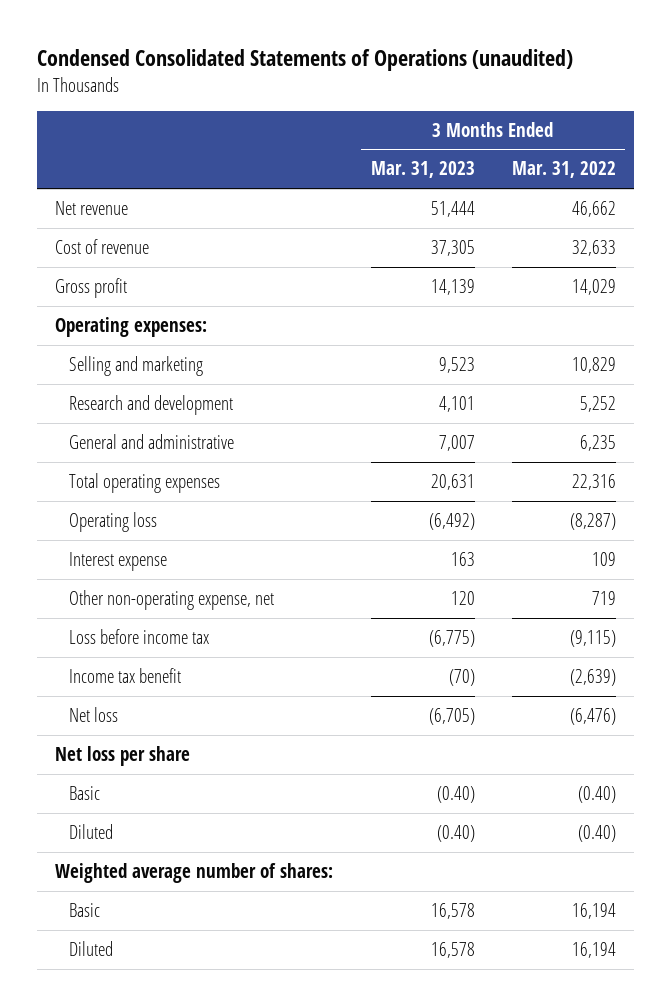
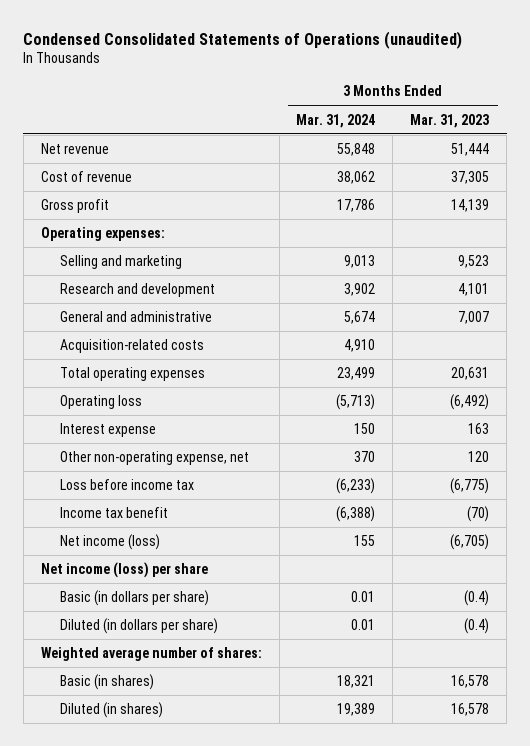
- | 3 Months Ended Mar. 31, 2023 | 3 Months Ended Mar. 31, 2022
+ | 3 Months Ended Mar. 31, 2024 | 3 Months Ended Mar. 31, 2023
+ Acquisition-related costs | 4,910 |
- Net loss | (6,705) | (6,476)
- Net loss per share
- Basic | (0.40) | (0.40)
- Diluted | (0.40) | (0.40)
+ Net income (loss) | 155 | (6,705)
+ Net income (loss) per share
+ Basic (in dollars per share) | 0.01 | (0.4)
+ Diluted (in dollars per share) | 0.01 | (0.4)
- Basic | 16,578 | 16,194
- Diluted | 16,578 | 16,194
+ Basic (in shares) | 18,321 | 16,578
+ Diluted (in shares) | 19,389 | 16,578

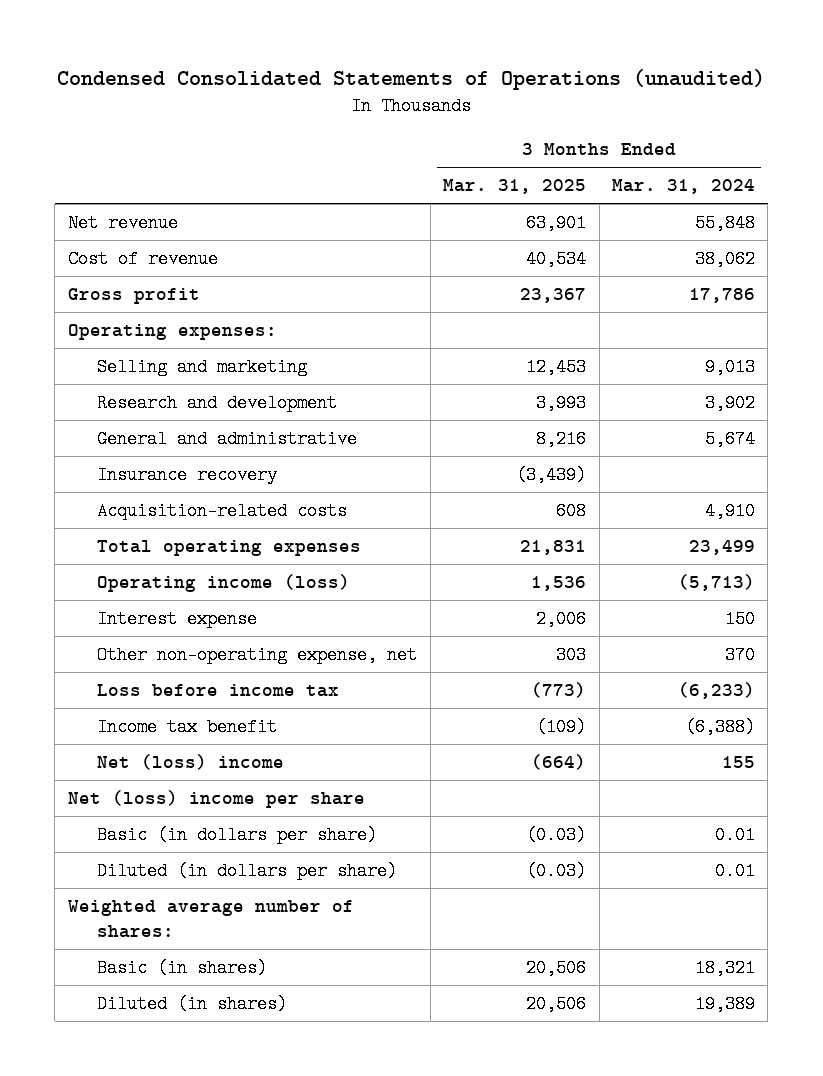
- | 3 Months Ended Mar. 31, 2024 | 3 Months Ended Mar. 31, 2023
+ | 3 Months Ended Mar. 31, 2025 | 3 Months Ended Mar. 31, 2024
+ Insurance recovery | (3,439) |
- Operating loss | (5,713) | (6,492)
+ Operating income (loss) | 1,536 | (5,713)
- Net income (loss) | 155 | (6,705)
- Net income (loss) per share
+ Net (loss) income | (664) | 155
+ Net (loss) income per share

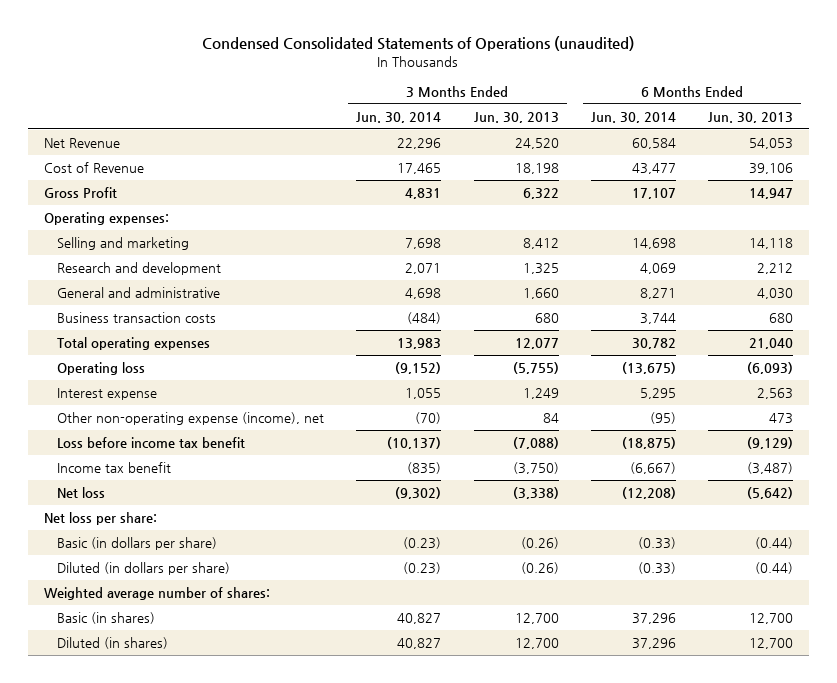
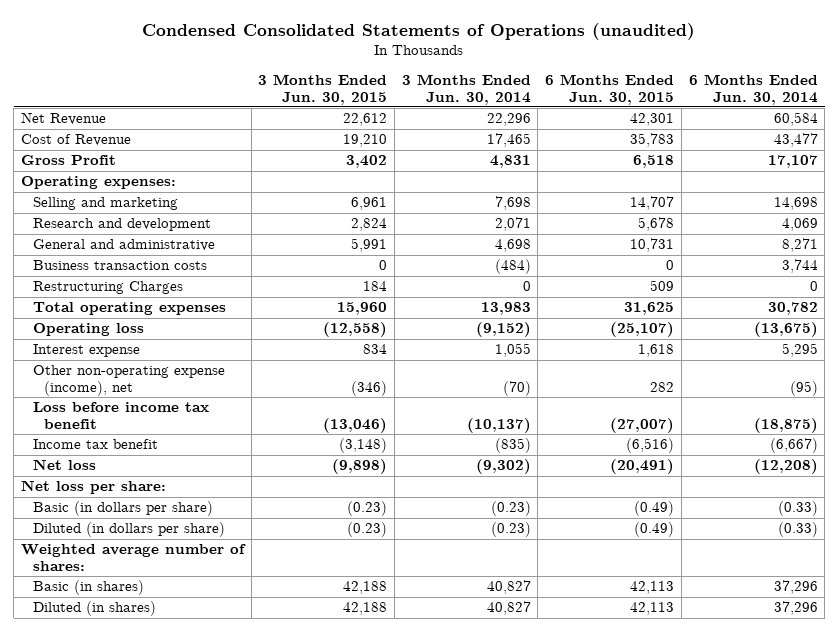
- | 3 Months Ended Jun. 30, 2014 | 3 Months Ended Jun. 30, 2013 | 6 Months Ended Jun. 30, 2014 | 6 Months Ended Jun. 30, 2013
+ | 3 Months Ended Jun. 30, 2015 | 3 Months Ended Jun. 30, 2014 | 6 Months Ended Jun. 30, 2015 | 6 Months Ended Jun. 30, 2014
+ Restructuring Charges | 184 | 0 | 509 | 0

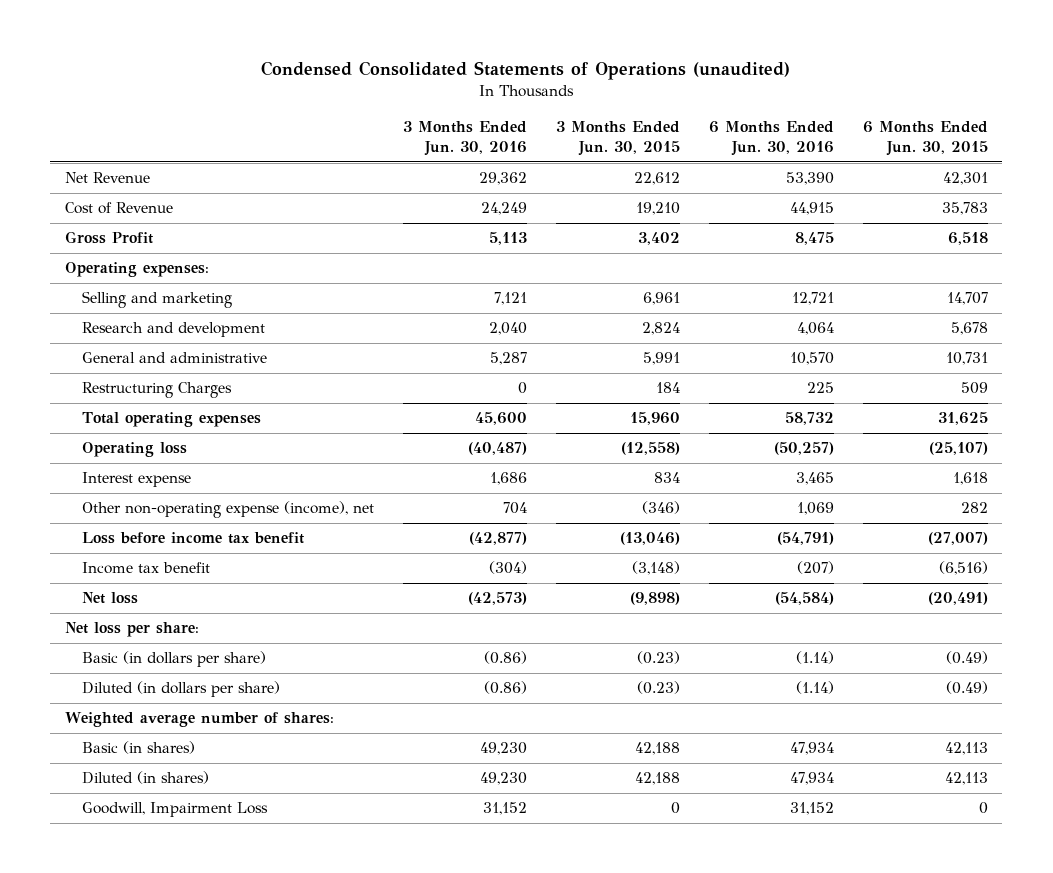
- | 3 Months Ended Jun. 30, 2015 | 3 Months Ended Jun. 30, 2014 | 6 Months Ended Jun. 30, 2015 | 6 Months Ended Jun. 30, 2014
+ | 3 Months Ended Jun. 30, 2016 | 3 Months Ended Jun. 30, 2015 | 6 Months Ended Jun. 30, 2016 | 6 Months Ended Jun. 30, 2015
- Business transaction costs | 0 | (484) | 0 | 3,744
+ Goodwill, Impairment Loss | 31,152 | 0 | 31,152 | 0

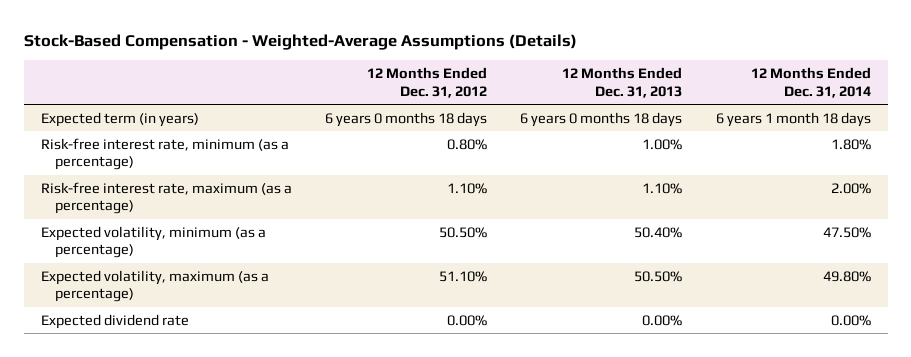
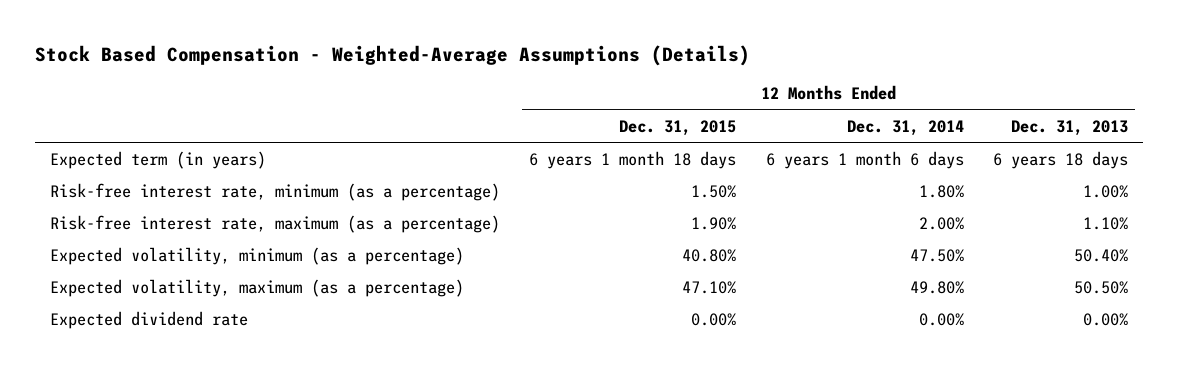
- Stock-Based Compensation - Weighted-Average Assumptions (Details)
+ Stock Based Compensation - Weighted-Average Assumptions (Details)
- | 12 Months Ended Dec. 31, 2012 | 12 Months Ended Dec. 31, 2013 | 12 Months Ended Dec. 31, 2014
+ | 12 Months Ended Dec. 31, 2015 | 12 Months Ended Dec. 31, 2014 | 12 Months Ended Dec. 31, 2013
- Expected term (in years) | 6 years 0 months 18 days | 6 years 0 months 18 days | 6 years 1 month 18 days
+ Expected term (in years) | 6 years 1 month 18 days | 6 years 1 month 6 days | 6 years 18 days

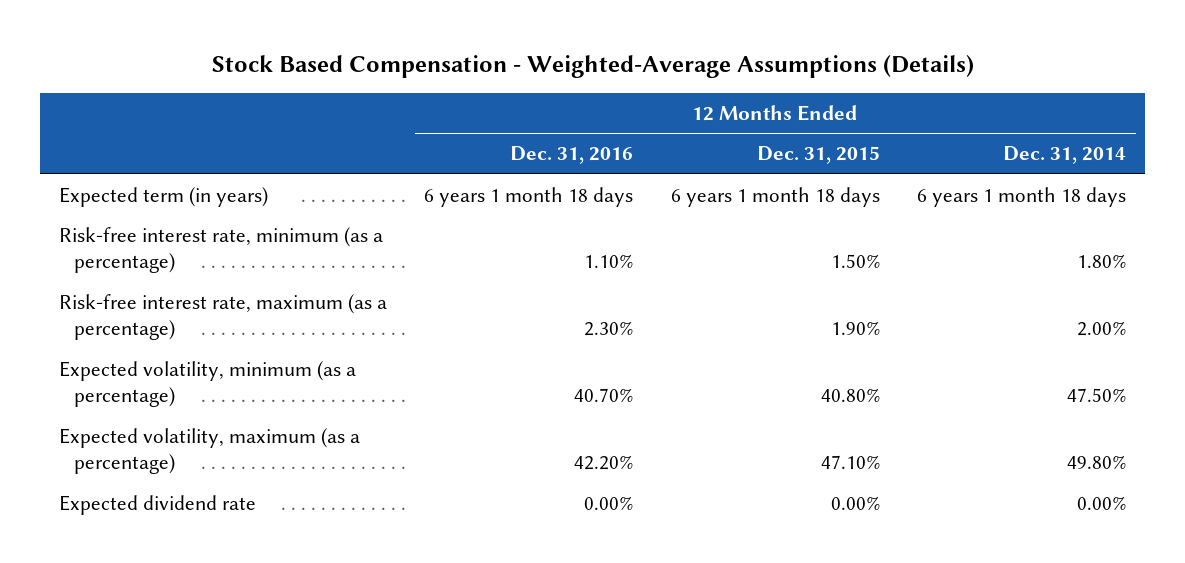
- | 12 Months Ended Dec. 31, 2015 | 12 Months Ended Dec. 31, 2014 | 12 Months Ended Dec. 31, 2013
+ | 12 Months Ended Dec. 31, 2016 | 12 Months Ended Dec. 31, 2015 | 12 Months Ended Dec. 31, 2014
- Expected term (in years) | 6 years 1 month 18 days | 6 years 1 month 6 days | 6 years 18 days
+ Expected term (in years) | 6 years 1 month 18 days | 6 years 1 month 18 days | 6 years 1 month 18 days

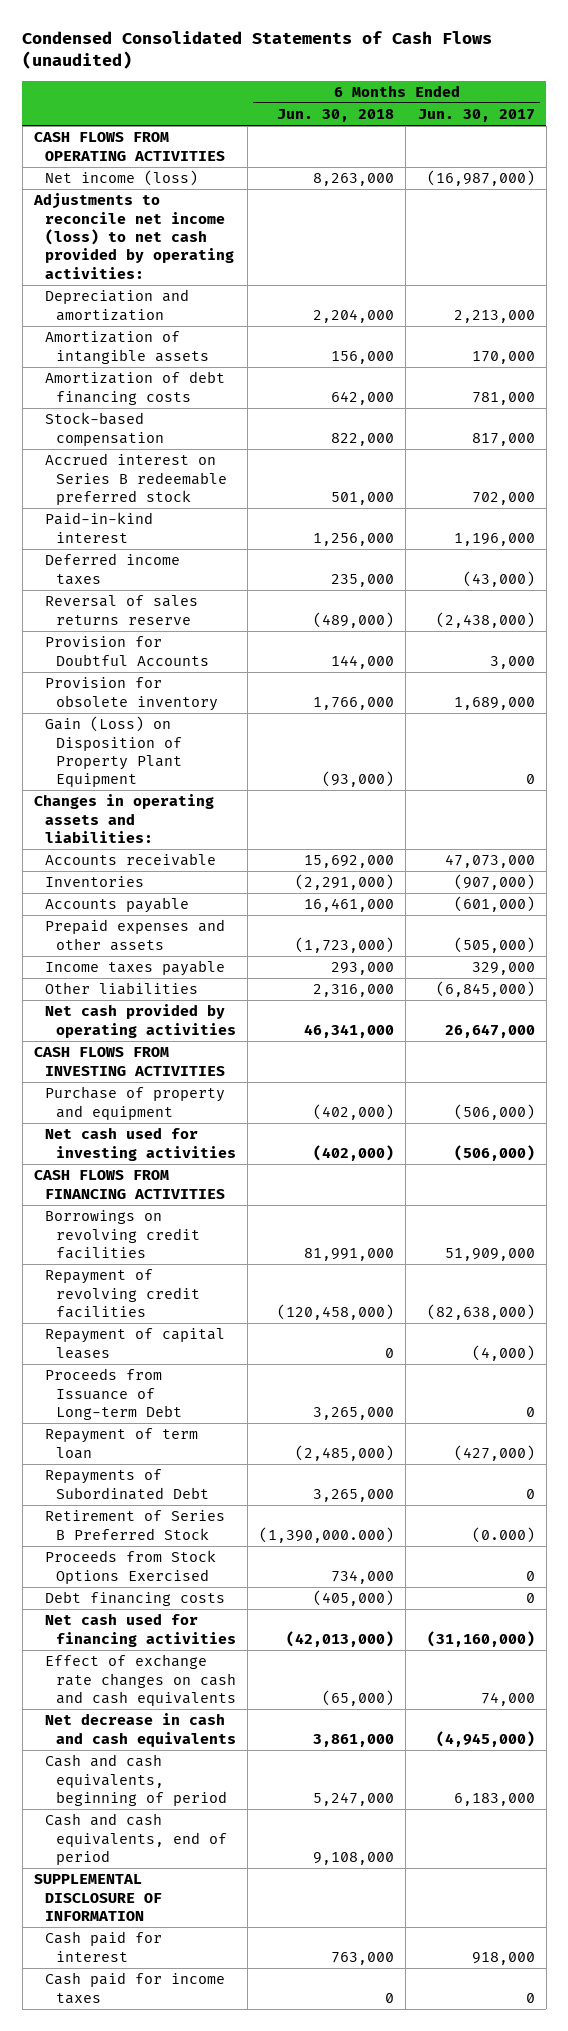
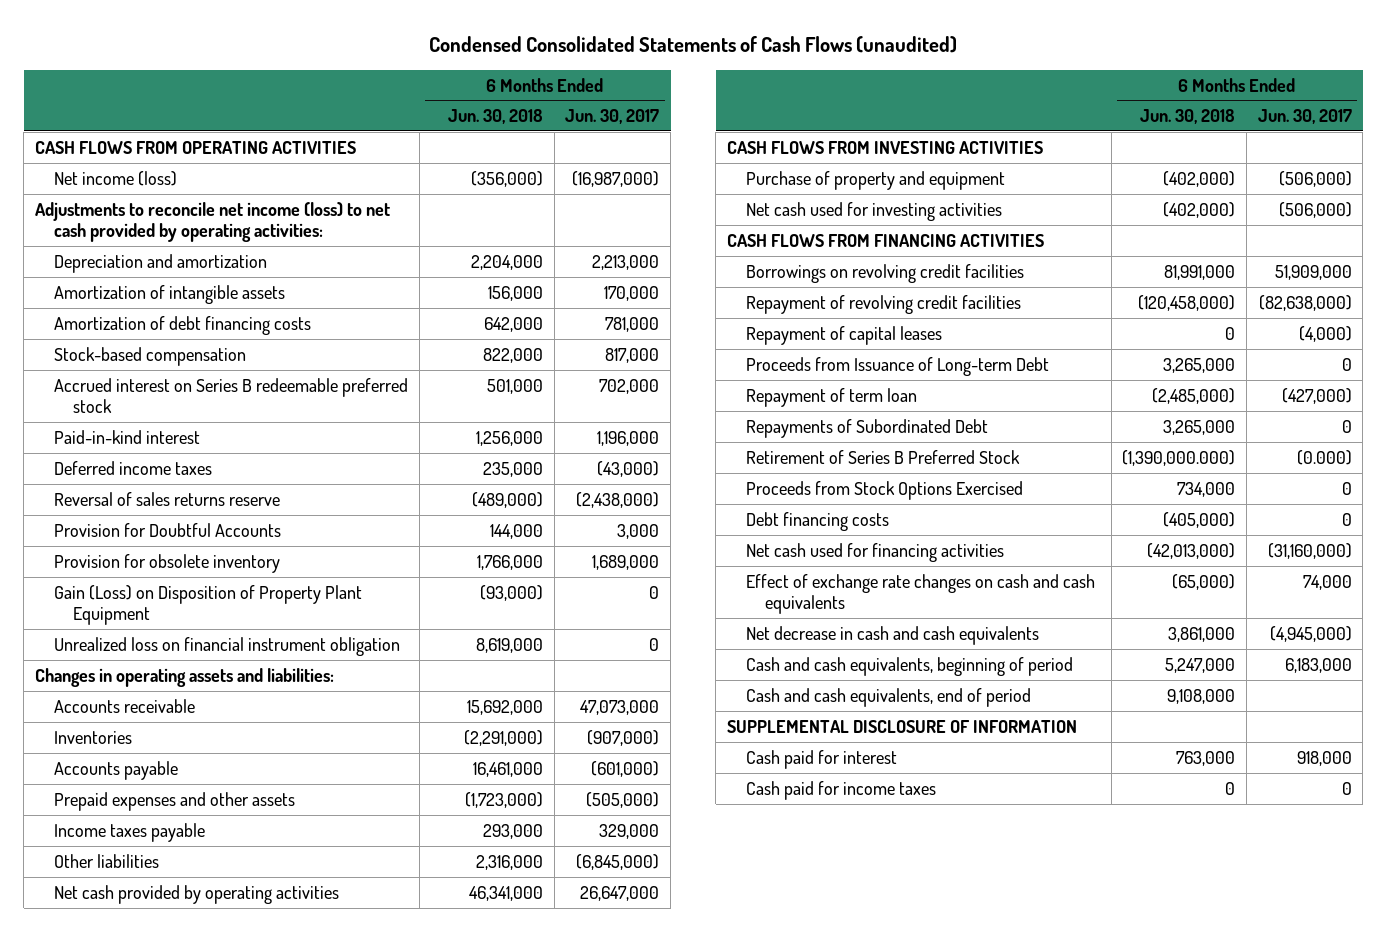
- Net income (loss) | 8,263,000 | (16,987,000)
+ Net income (loss) | (356,000) | (16,987,000)
+ Unrealized loss on financial instrument obligation | 8,619,000 | 0

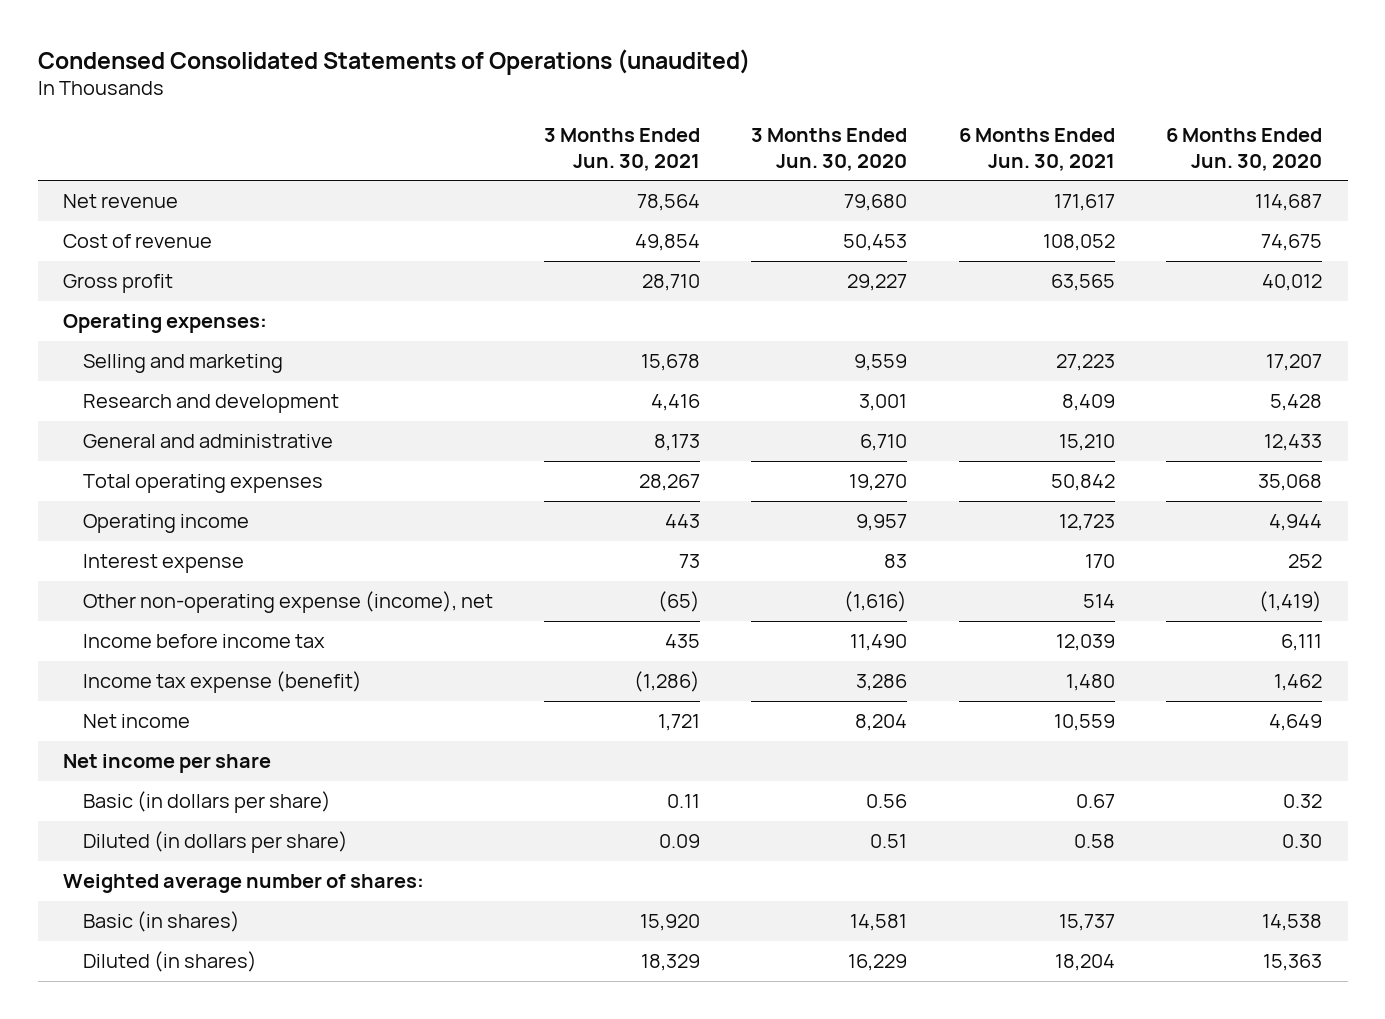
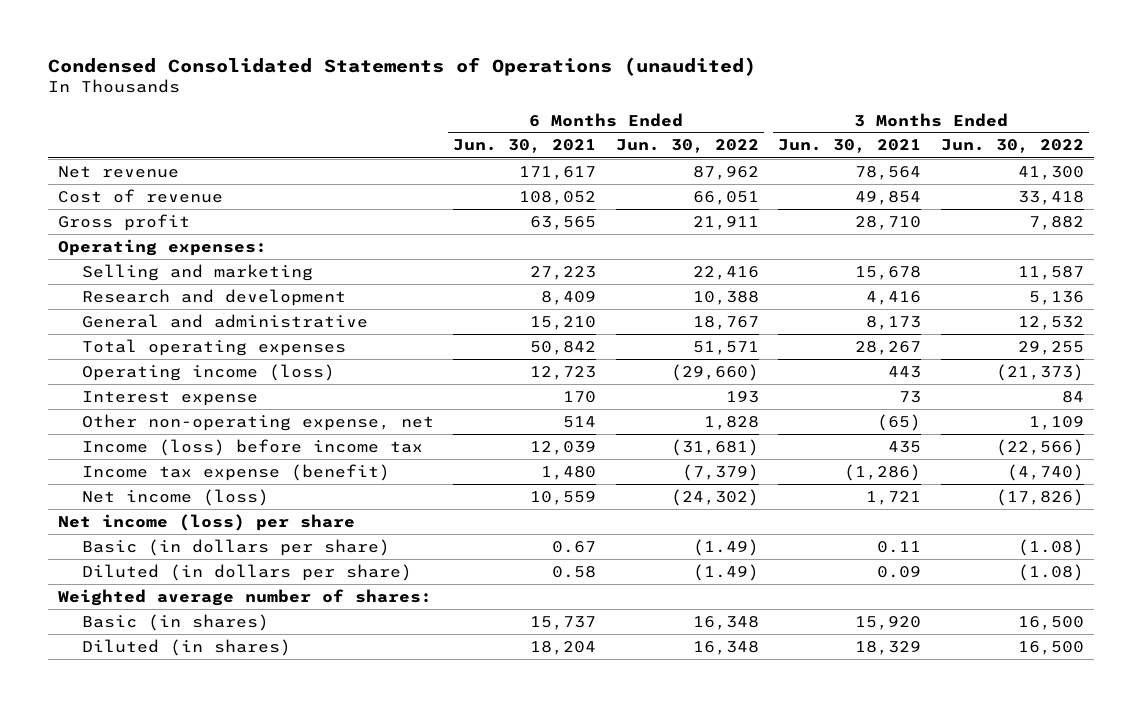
- | 3 Months Ended Jun. 30, 2021 | 3 Months Ended Jun. 30, 2020 | 6 Months Ended Jun. 30, 2021 | 6 Months Ended Jun. 30, 2020
+ | 6 Months Ended Jun. 30, 2021 | 6 Months Ended Jun. 30, 2022 | 3 Months Ended Jun. 30, 2021 | 3 Months Ended Jun. 30, 2022
- Operating income | 443 | 9,957 | 12,723 | 4,944
+ Operating income (loss) | 12,723 | (29,660) | 443 | (21,373)
- Other non-operating expense (income), net | (65) | (1,616) | 514 | (1,419)
- Income before income tax | 435 | 11,490 | 12,039 | 6,111
+ Other non-operating expense, net | 514 | 1,828 | (65) | 1,109
+ Income (loss) before income tax | 12,039 | (31,681) | 435 | (22,566)
- Net income | 1,721 | 8,204 | 10,559 | 4,649
- Net income per share
+ Net income (loss) | 10,559 | (24,302) | 1,721 | (17,826)
+ Net income (loss) per share

